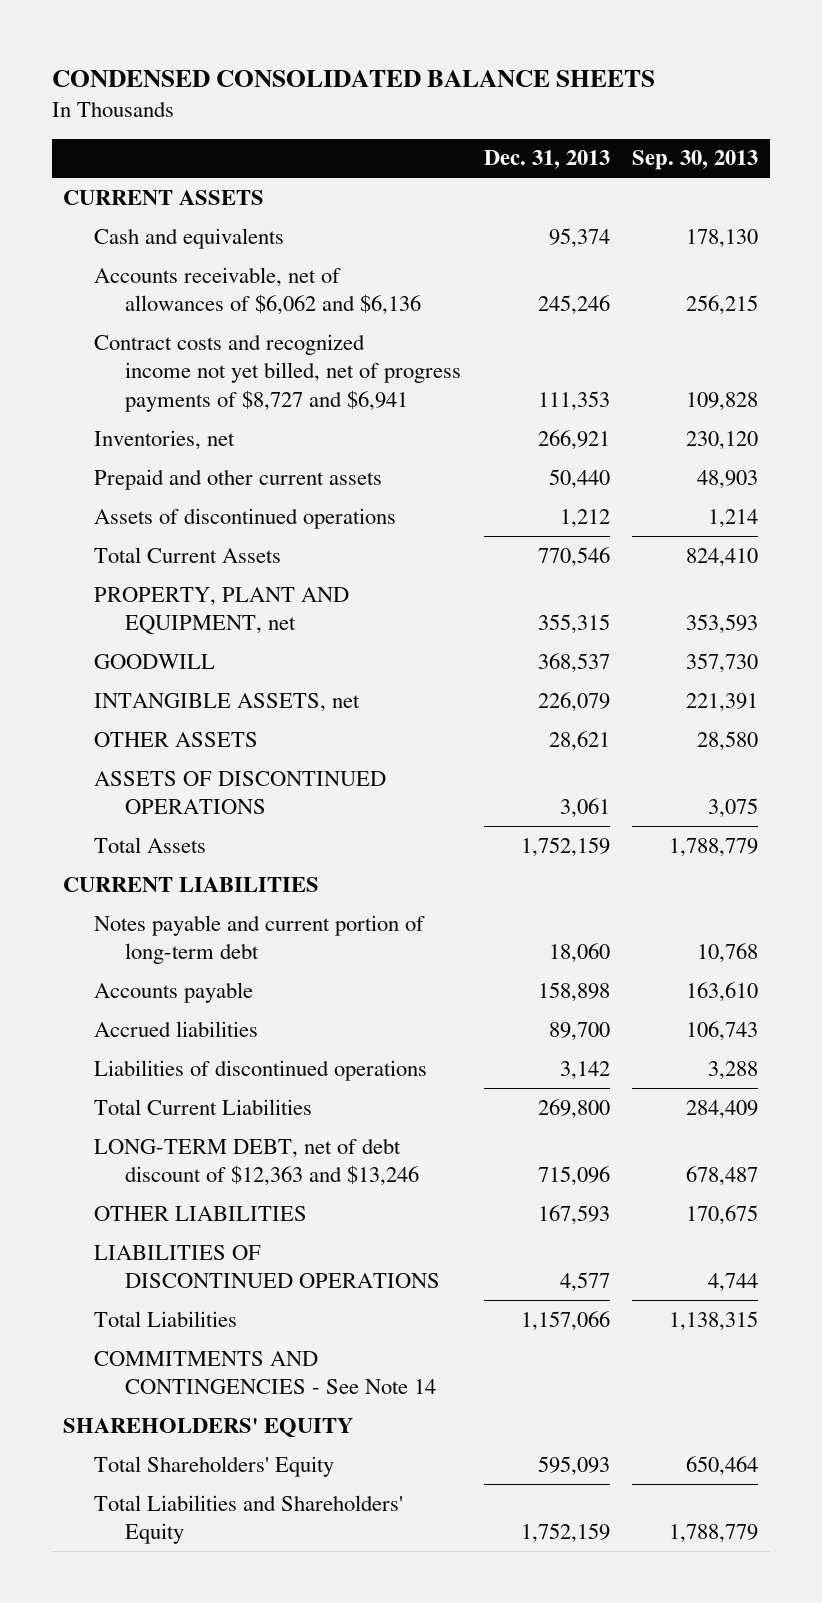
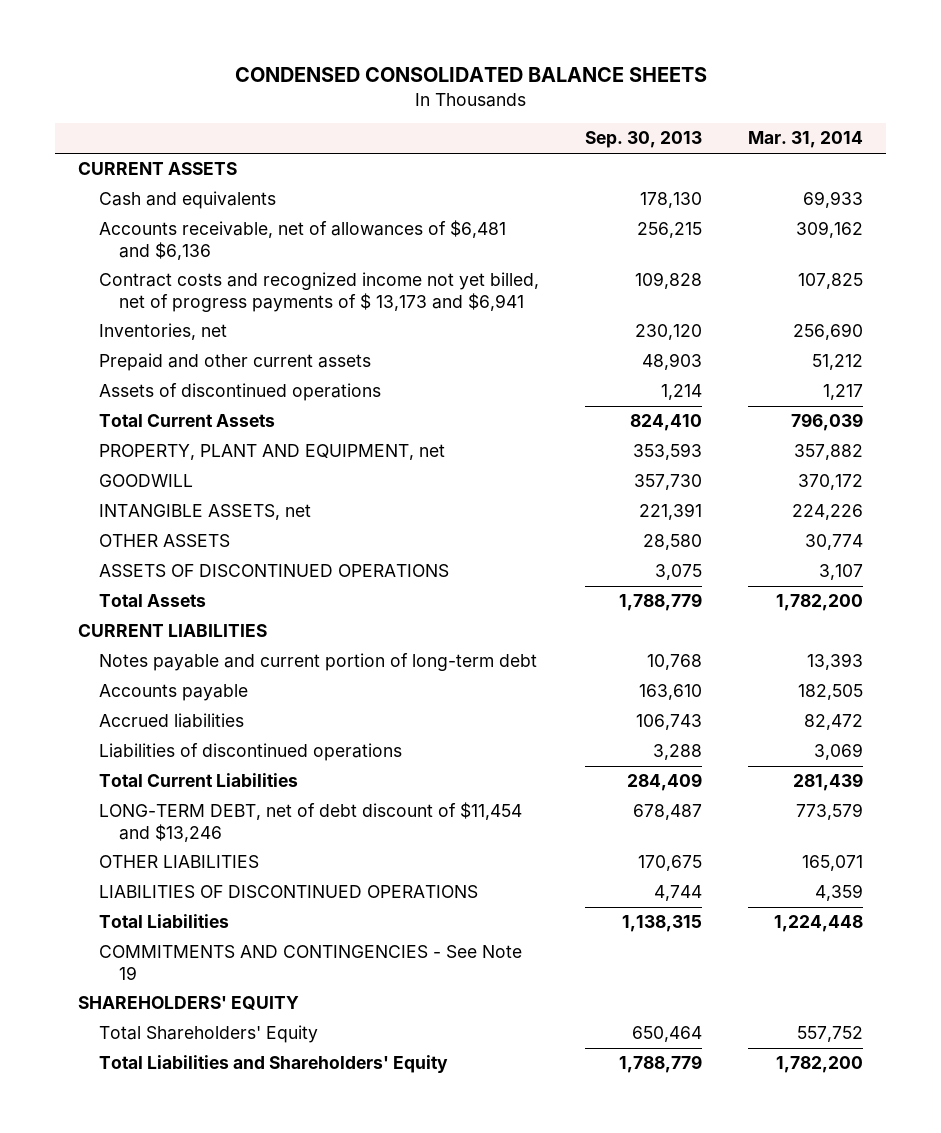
- | Dec. 31, 2013 | Sep. 30, 2013
+ | Sep. 30, 2013 | Mar. 31, 2014
- Accounts receivable, net of allowances of $6,062 and $6,136 | 245,246 | 256,215
- Contract costs and recognized income not yet billed, net of progress payments of $8,727 and $6,941 | 111,353 | 109,828
+ Accounts receivable, net of allowances of $6,481 and $6,136 | 256,215 | 309,162
+ Contract costs and recognized income not yet billed, net of progress payments of $ 13,173 and $6,941 | 109,828 | 107,825
- LONG-TERM DEBT, net of debt discount of $12,363 and $13,246 | 715,096 | 678,487
+ LONG-TERM DEBT, net of debt discount of $11,454 and $13,246 | 678,487 | 773,579
- COMMITMENTS AND CONTINGENCIES - See Note 14
+ COMMITMENTS AND CONTINGENCIES - See Note 19

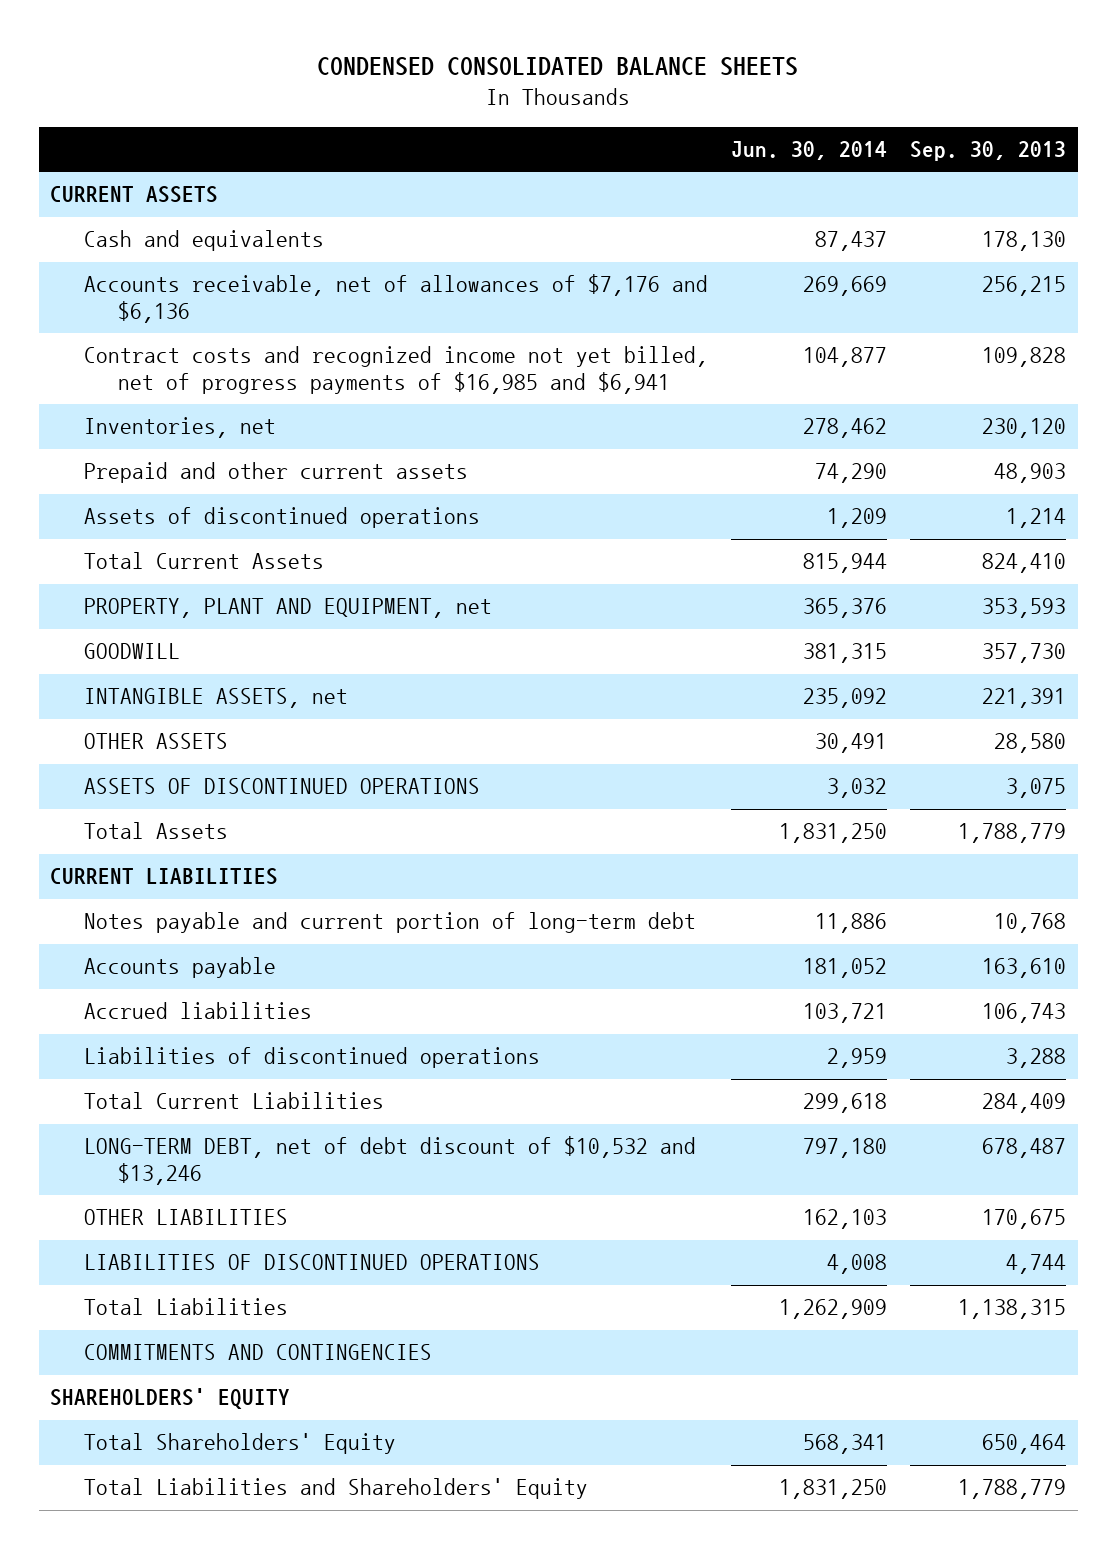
- | Sep. 30, 2013 | Mar. 31, 2014
+ | Jun. 30, 2014 | Sep. 30, 2013
- Accounts receivable, net of allowances of $6,481 and $6,136 | 256,215 | 309,162
- Contract costs and recognized income not yet billed, net of progress payments of $ 13,173 and $6,941 | 109,828 | 107,825
+ Accounts receivable, net of allowances of $7,176 and $6,136 | 269,669 | 256,215
+ Contract costs and recognized income not yet billed, net of progress payments of $16,985 and $6,941 | 104,877 | 109,828
- LONG-TERM DEBT, net of debt discount of $11,454 and $13,246 | 678,487 | 773,579
+ LONG-TERM DEBT, net of debt discount of $10,532 and $13,246 | 797,180 | 678,487
- COMMITMENTS AND CONTINGENCIES - See Note 19
+ COMMITMENTS AND CONTINGENCIES

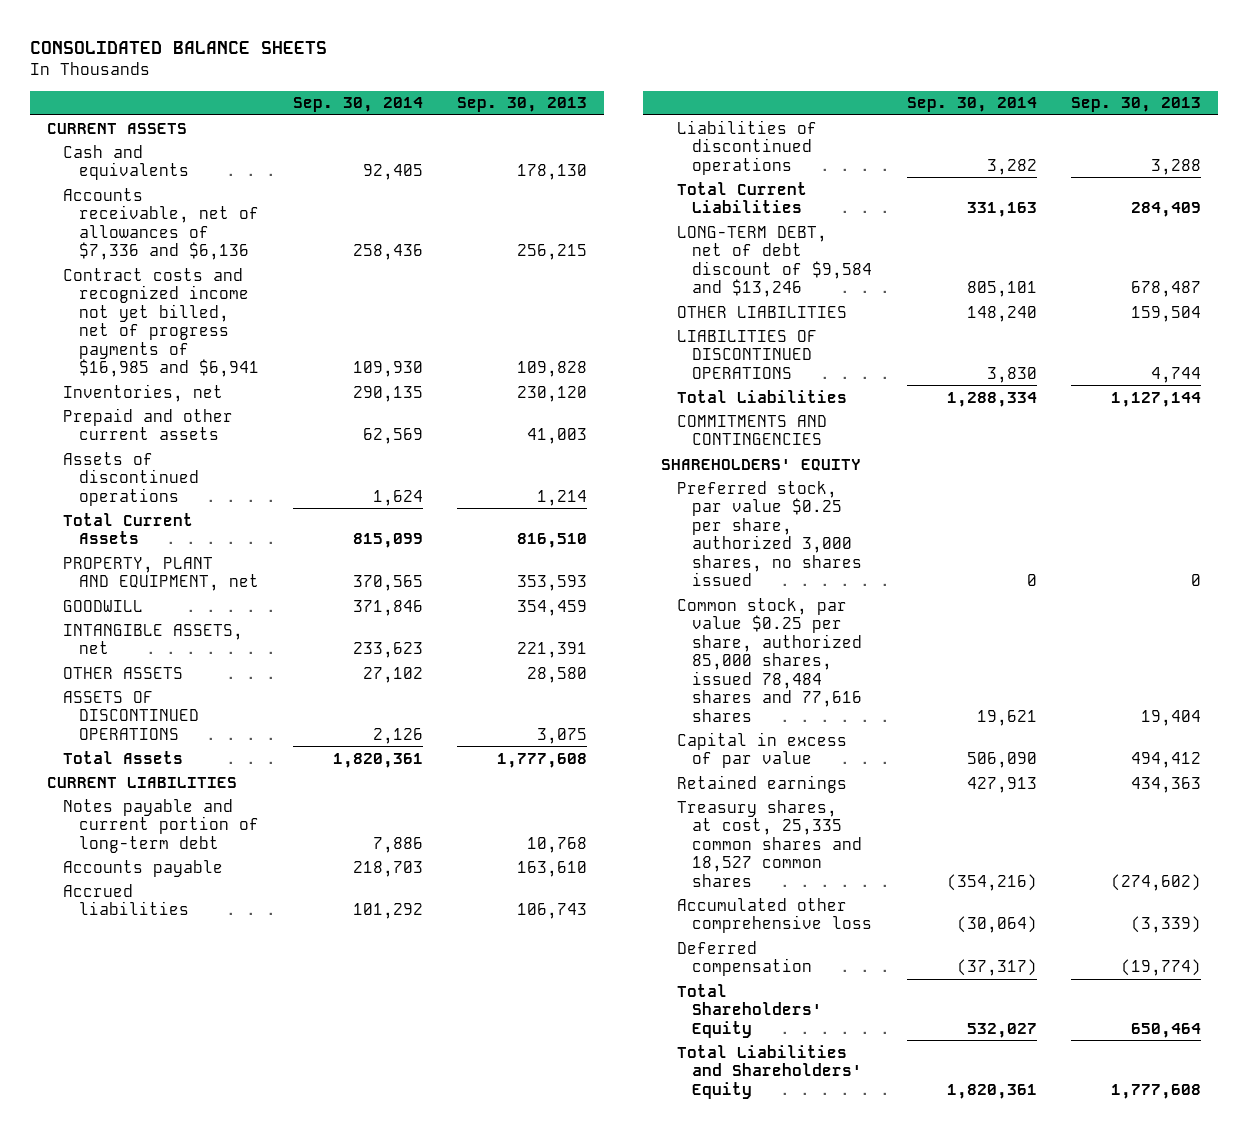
- CONDENSED CONSOLIDATED BALANCE SHEETS
+ CONSOLIDATED BALANCE SHEETS
- | Jun. 30, 2014 | Sep. 30, 2013
+ | Sep. 30, 2014 | Sep. 30, 2013
- Accounts receivable, net of allowances of $7,176 and $6,136 | 269,669 | 256,215
+ Accounts receivable, net of allowances of $7,336 and $6,136 | 258,436 | 256,215
- Prepaid and other current assets | 74,290 | 48,903
+ Prepaid and other current assets | 62,569 | 41,003
- Total Current Assets | 815,944 | 824,410
+ Total Current Assets | 815,099 | 816,510
- GOODWILL | 381,315 | 357,730
+ GOODWILL | 371,846 | 354,459
- Total Assets | 1,831,250 | 1,788,779
+ Total Assets | 1,820,361 | 1,777,608
- LONG-TERM DEBT, net of debt discount of $10,532 and $13,246 | 797,180 | 678,487
- OTHER LIABILITIES | 162,103 | 170,675
+ LONG-TERM DEBT, net of debt discount of $9,584 and $13,246 | 805,101 | 678,487
+ OTHER LIABILITIES | 148,240 | 159,504
- Total Liabilities | 1,262,909 | 1,138,315
+ Total Liabilities | 1,288,334 | 1,127,144
+ Preferred stock, par value $0.25 per share, authorized 3,000 shares, no shares issued | 0 | 0
+ Common stock, par value $0.25 per share, authorized 85,000 shares, issued 78,484 shares and 77,616 shares | 19,621 | 19,404
+ Capital in excess of par value | 506,090 | 494,412
+ Retained earnings | 427,913 | 434,363
+ Treasury shares, at cost, 25,335 common shares and 18,527 common shares | (354,216) | (274,602)
+ Accumulated other comprehensive loss | (30,064) | (3,339)
+ Deferred compensation | (37,317) | (19,774)
- Total Liabilities and Shareholders' Equity | 1,831,250 | 1,788,779
+ Total Liabilities and Shareholders' Equity | 1,820,361 | 1,777,608

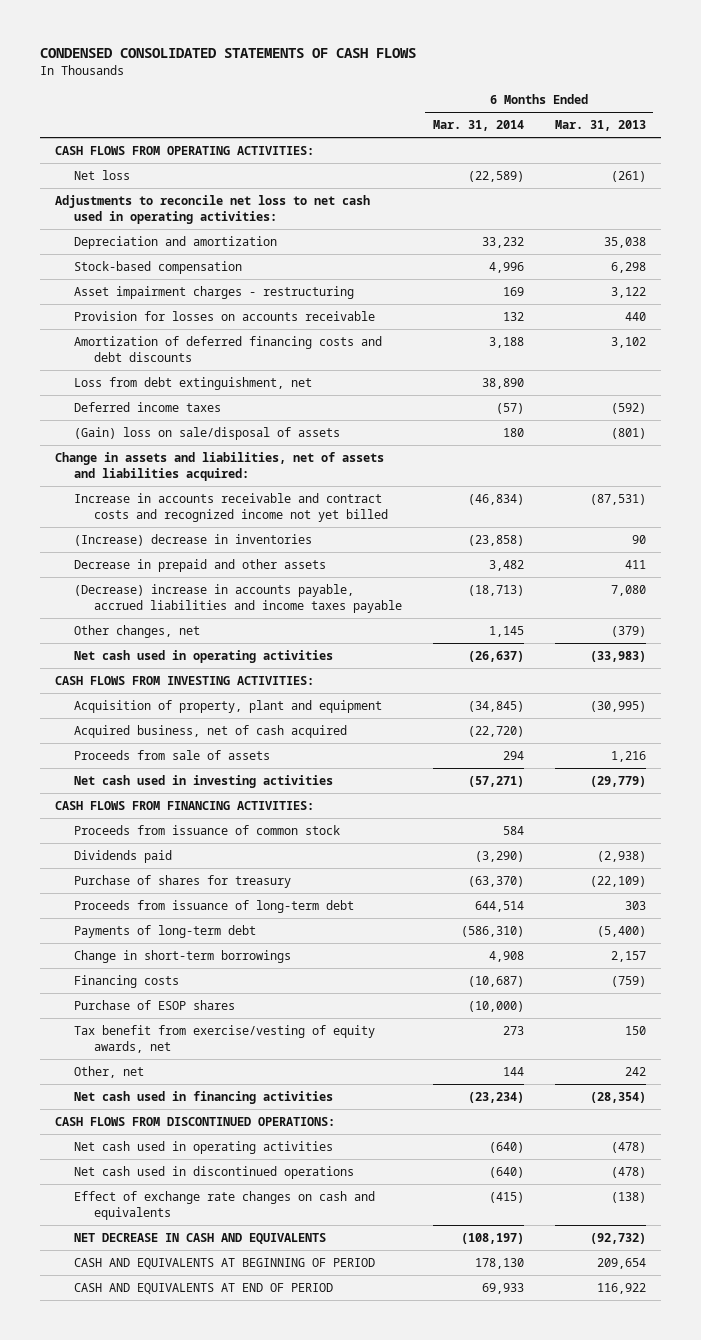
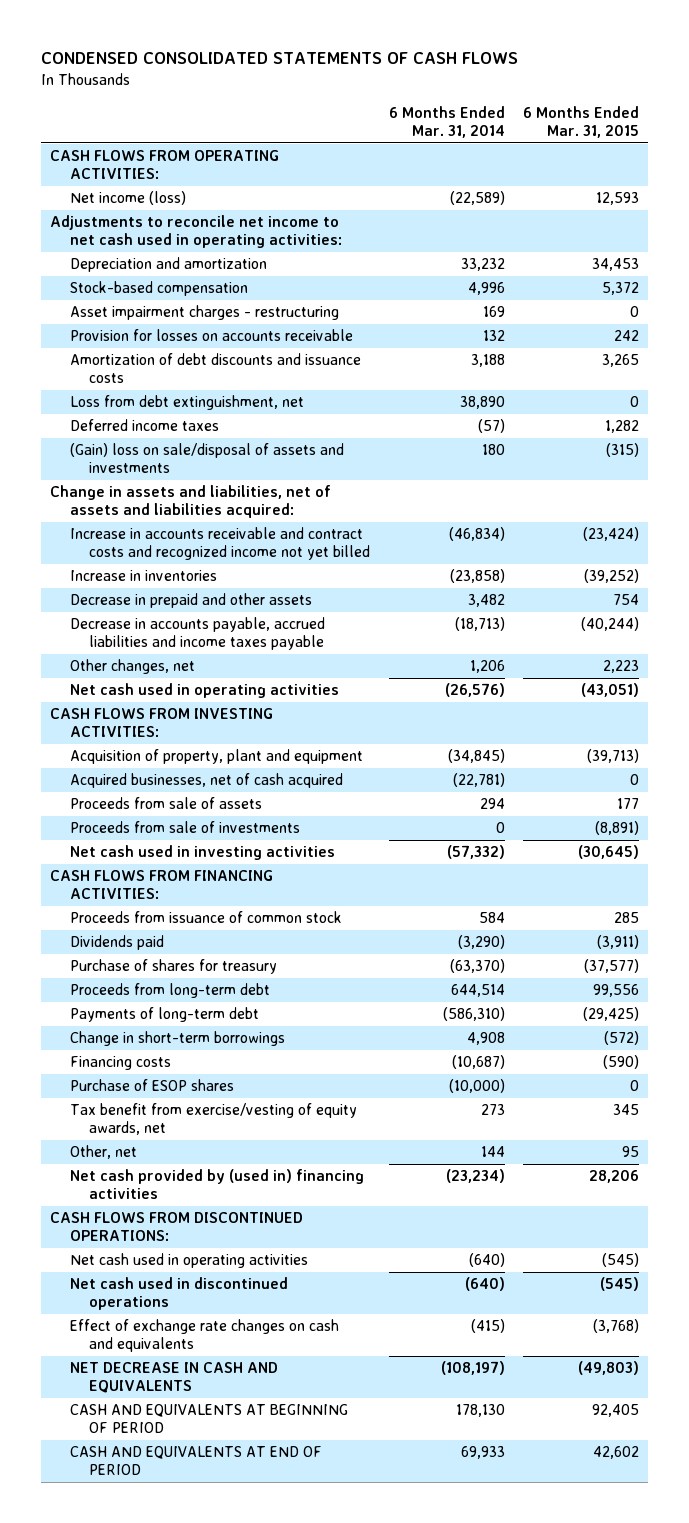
- | 6 Months Ended Mar. 31, 2014 | 6 Months Ended Mar. 31, 2013
+ | 6 Months Ended Mar. 31, 2014 | 6 Months Ended Mar. 31, 2015
- Net loss | (22,589) | (261)
- Adjustments to reconcile net loss to net cash used in operating activities:
+ Net income (loss) | (22,589) | 12,593
+ Adjustments to reconcile net income to net cash used in operating activities:
- Amortization of deferred financing costs and debt discounts | 3,188 | 3,102
+ Amortization of debt discounts and issuance costs | 3,188 | 3,265
- (Gain) loss on sale/disposal of assets | 180 | (801)
+ (Gain) loss on sale/disposal of assets and investments | 180 | (315)
- (Increase) decrease in inventories | (23,858) | 90
+ Increase in inventories | (23,858) | (39,252)
- (Decrease) increase in accounts payable, accrued liabilities and income taxes payable | (18,713) | 7,080
- Other changes, net | 1,145 | (379)
- Net cash used in operating activities | (26,637) | (33,983)
+ Decrease in accounts payable, accrued liabilities and income taxes payable | (18,713) | (40,244)
+ Other changes, net | 1,206 | 2,223
+ Net cash used in operating activities | (26,576) | (43,051)
- Acquired business, net of cash acquired | (22,720) |
+ Acquired businesses, net of cash acquired | (22,781) | 0
- Net cash used in investing activities | (57,271) | (29,779)
+ Proceeds from sale of investments | 0 | (8,891)
+ Net cash used in investing activities | (57,332) | (30,645)
- Proceeds from issuance of long-term debt | 644,514 | 303
+ Proceeds from long-term debt | 644,514 | 99,556
- Net cash used in financing activities | (23,234) | (28,354)
+ Net cash provided by (used in) financing activities | (23,234) | 28,206

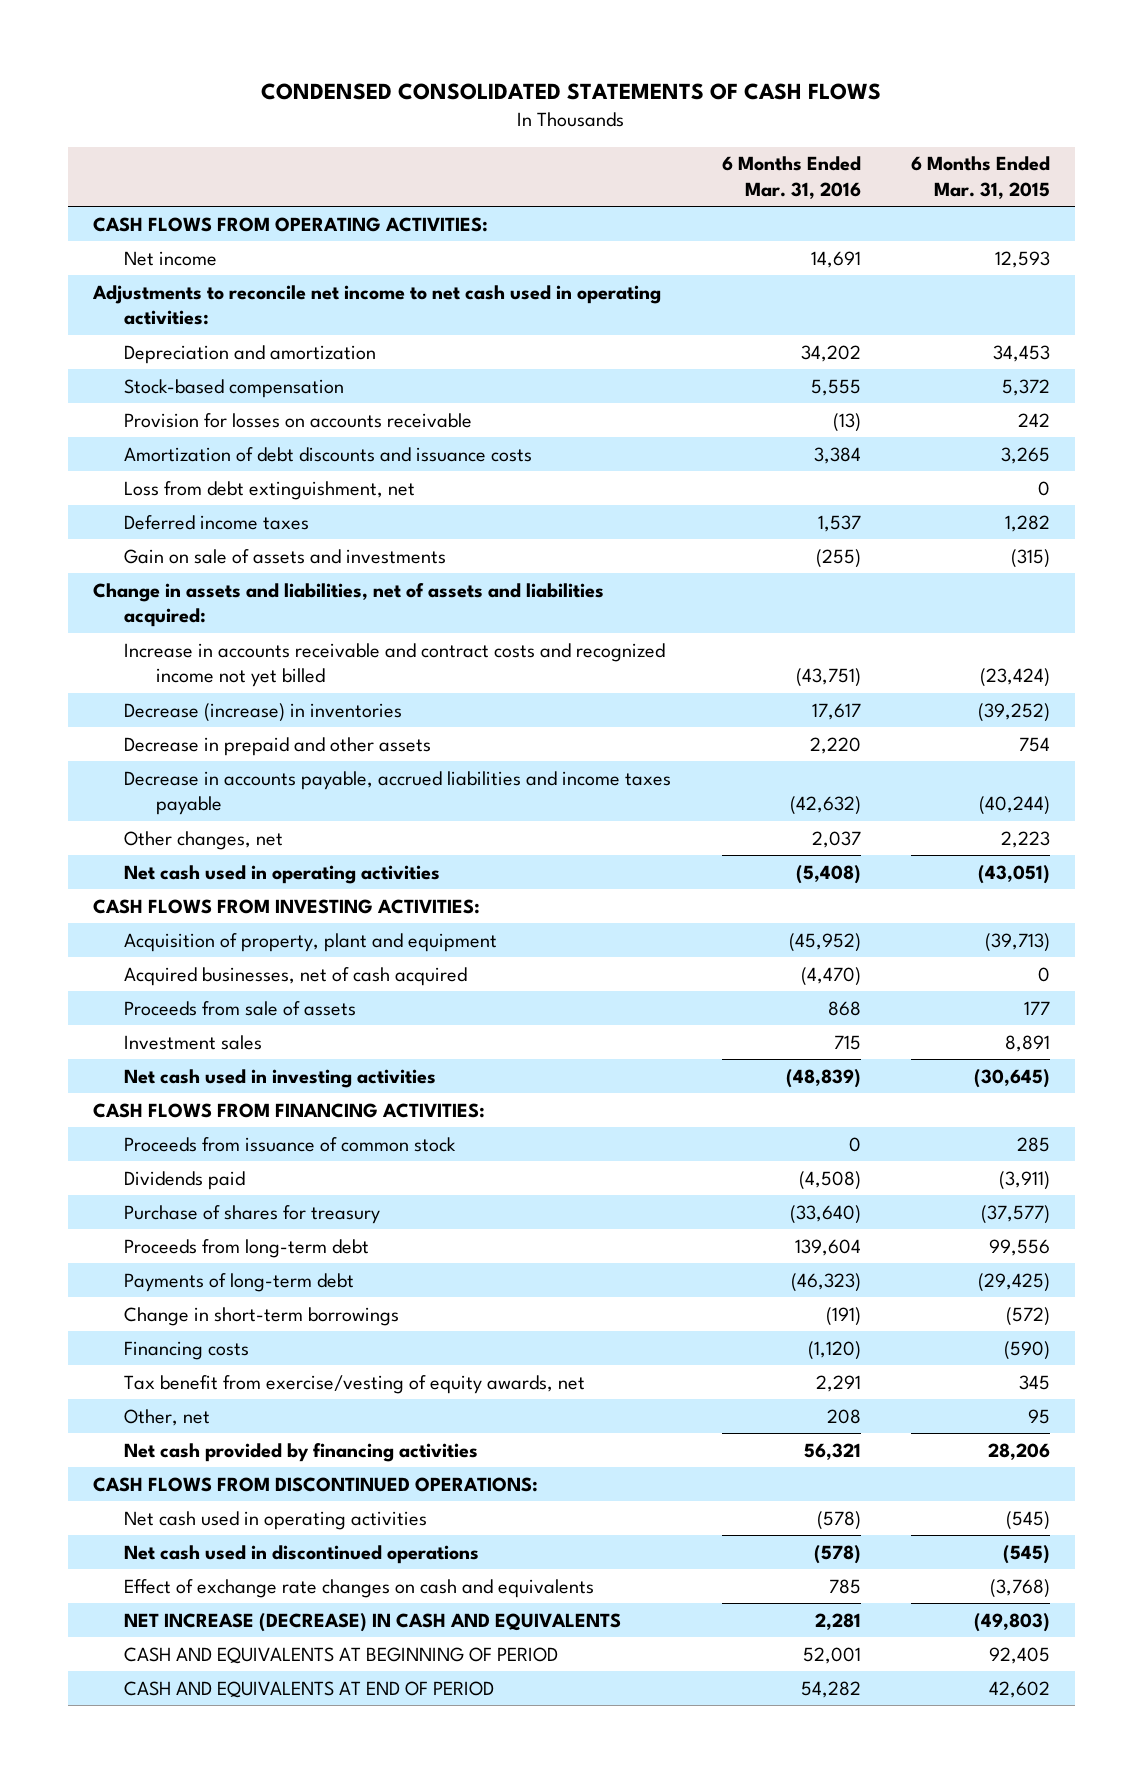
- | 6 Months Ended Mar. 31, 2014 | 6 Months Ended Mar. 31, 2015
+ | 6 Months Ended Mar. 31, 2016 | 6 Months Ended Mar. 31, 2015
- Net income (loss) | (22,589) | 12,593
+ Net income | 14,691 | 12,593
- Asset impairment charges - restructuring | 169 | 0
- (Gain) loss on sale/disposal of assets and investments | 180 | (315)
+ Gain on sale of assets and investments | (255) | (315)
- Increase in inventories | (23,858) | (39,252)
+ Decrease (increase) in inventories | 17,617 | (39,252)
- Proceeds from sale of investments | 0 | (8,891)
+ Investment sales | 715 | 8,891
- Purchase of ESOP shares | (10,000) | 0
- Net cash provided by (used in) financing activities | (23,234) | 28,206
+ Net cash provided by financing activities | 56,321 | 28,206
- NET DECREASE IN CASH AND EQUIVALENTS | (108,197) | (49,803)
+ NET INCREASE (DECREASE) IN CASH AND EQUIVALENTS | 2,281 | (49,803)

